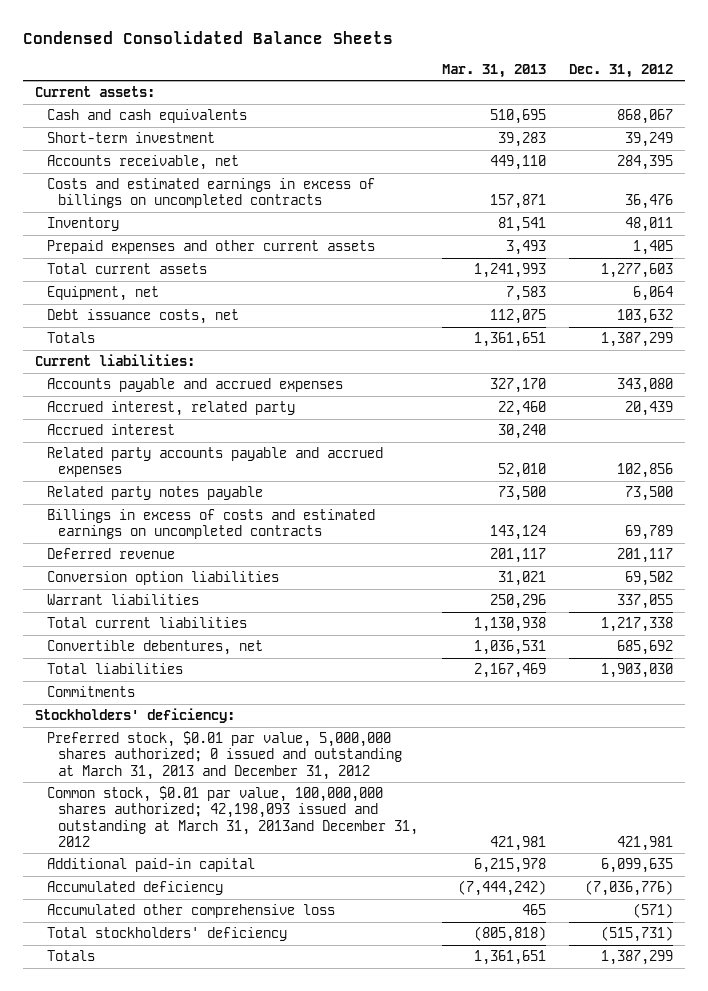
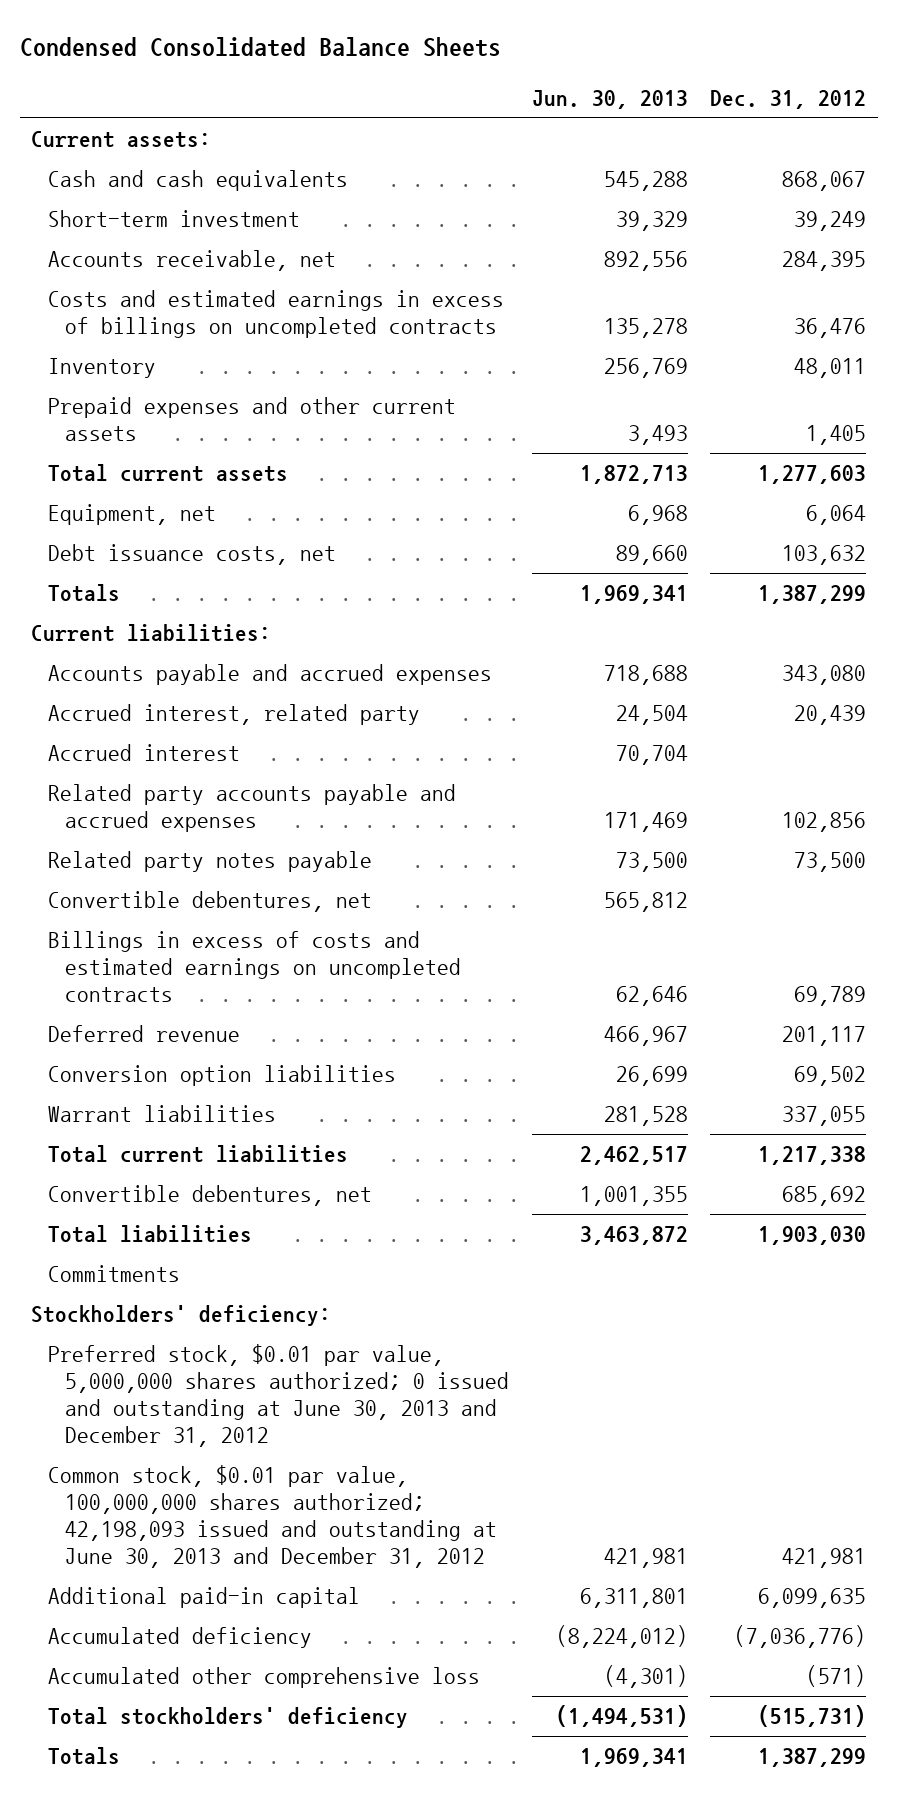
- | Mar. 31, 2013 | Dec. 31, 2012
+ | Jun. 30, 2013 | Dec. 31, 2012
+ Convertible debentures, net | 565,812 |
- Preferred stock, $0.01 par value, 5,000,000 shares authorized; 0 issued and outstanding at March 31, 2013 and December 31, 2012
- Common stock, $0.01 par value, 100,000,000 shares authorized; 42,198,093 issued and outstanding at March 31, 2013and December 31, 2012 | 421,981 | 421,981
+ Preferred stock, $0.01 par value, 5,000,000 shares authorized; 0 issued and outstanding at June 30, 2013 and December 31, 2012
+ Common stock, $0.01 par value, 100,000,000 shares authorized; 42,198,093 issued and outstanding at June 30, 2013 and December 31, 2012 | 421,981 | 421,981

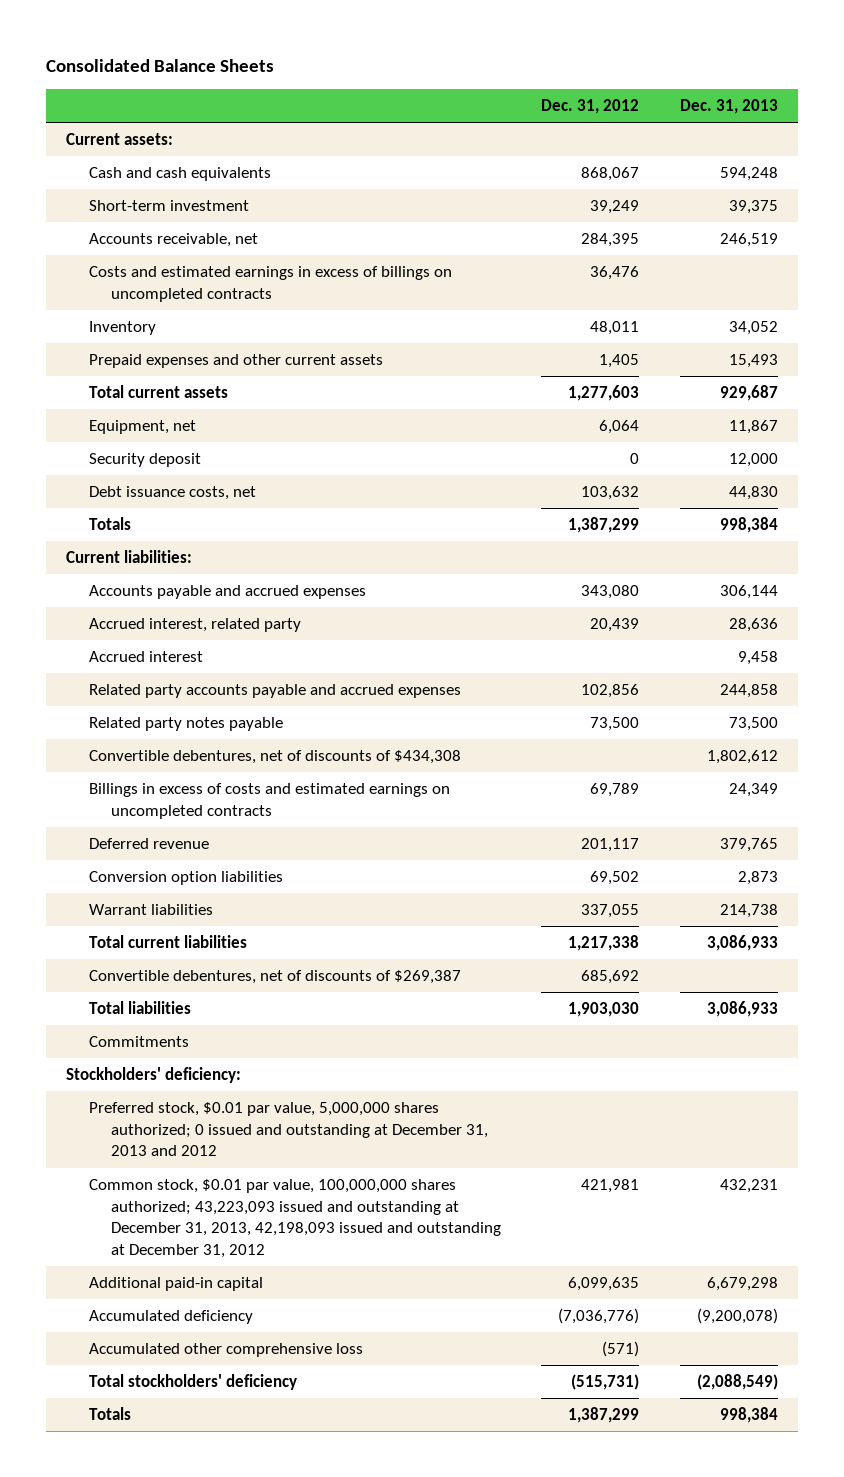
- Condensed Consolidated Balance Sheets
+ Consolidated Balance Sheets
- | Jun. 30, 2013 | Dec. 31, 2012
+ | Dec. 31, 2012 | Dec. 31, 2013
+ Security deposit | 0 | 12,000
- Convertible debentures, net | 565,812 |
+ Convertible debentures, net of discounts of $434,308 | | 1,802,612
- Convertible debentures, net | 1,001,355 | 685,692
+ Convertible debentures, net of discounts of $269,387 | 685,692 |
- Preferred stock, $0.01 par value, 5,000,000 shares authorized; 0 issued and outstanding at June 30, 2013 and December 31, 2012
- Common stock, $0.01 par value, 100,000,000 shares authorized; 42,198,093 issued and outstanding at June 30, 2013 and December 31, 2012 | 421,981 | 421,981
+ Preferred stock, $0.01 par value, 5,000,000 shares authorized; 0 issued and outstanding at December 31, 2013 and 2012
+ Common stock, $0.01 par value, 100,000,000 shares authorized; 43,223,093 issued and outstanding at December 31, 2013, 42,198,093 issued and outstanding at December 31, 2012 | 421,981 | 432,231

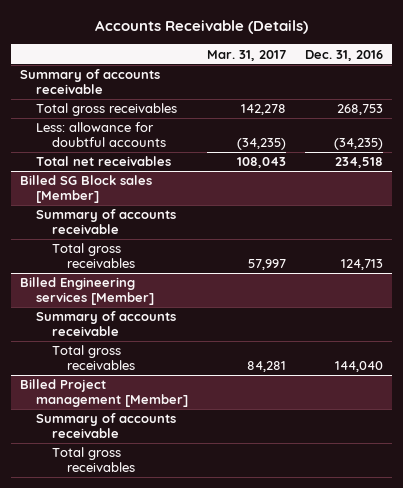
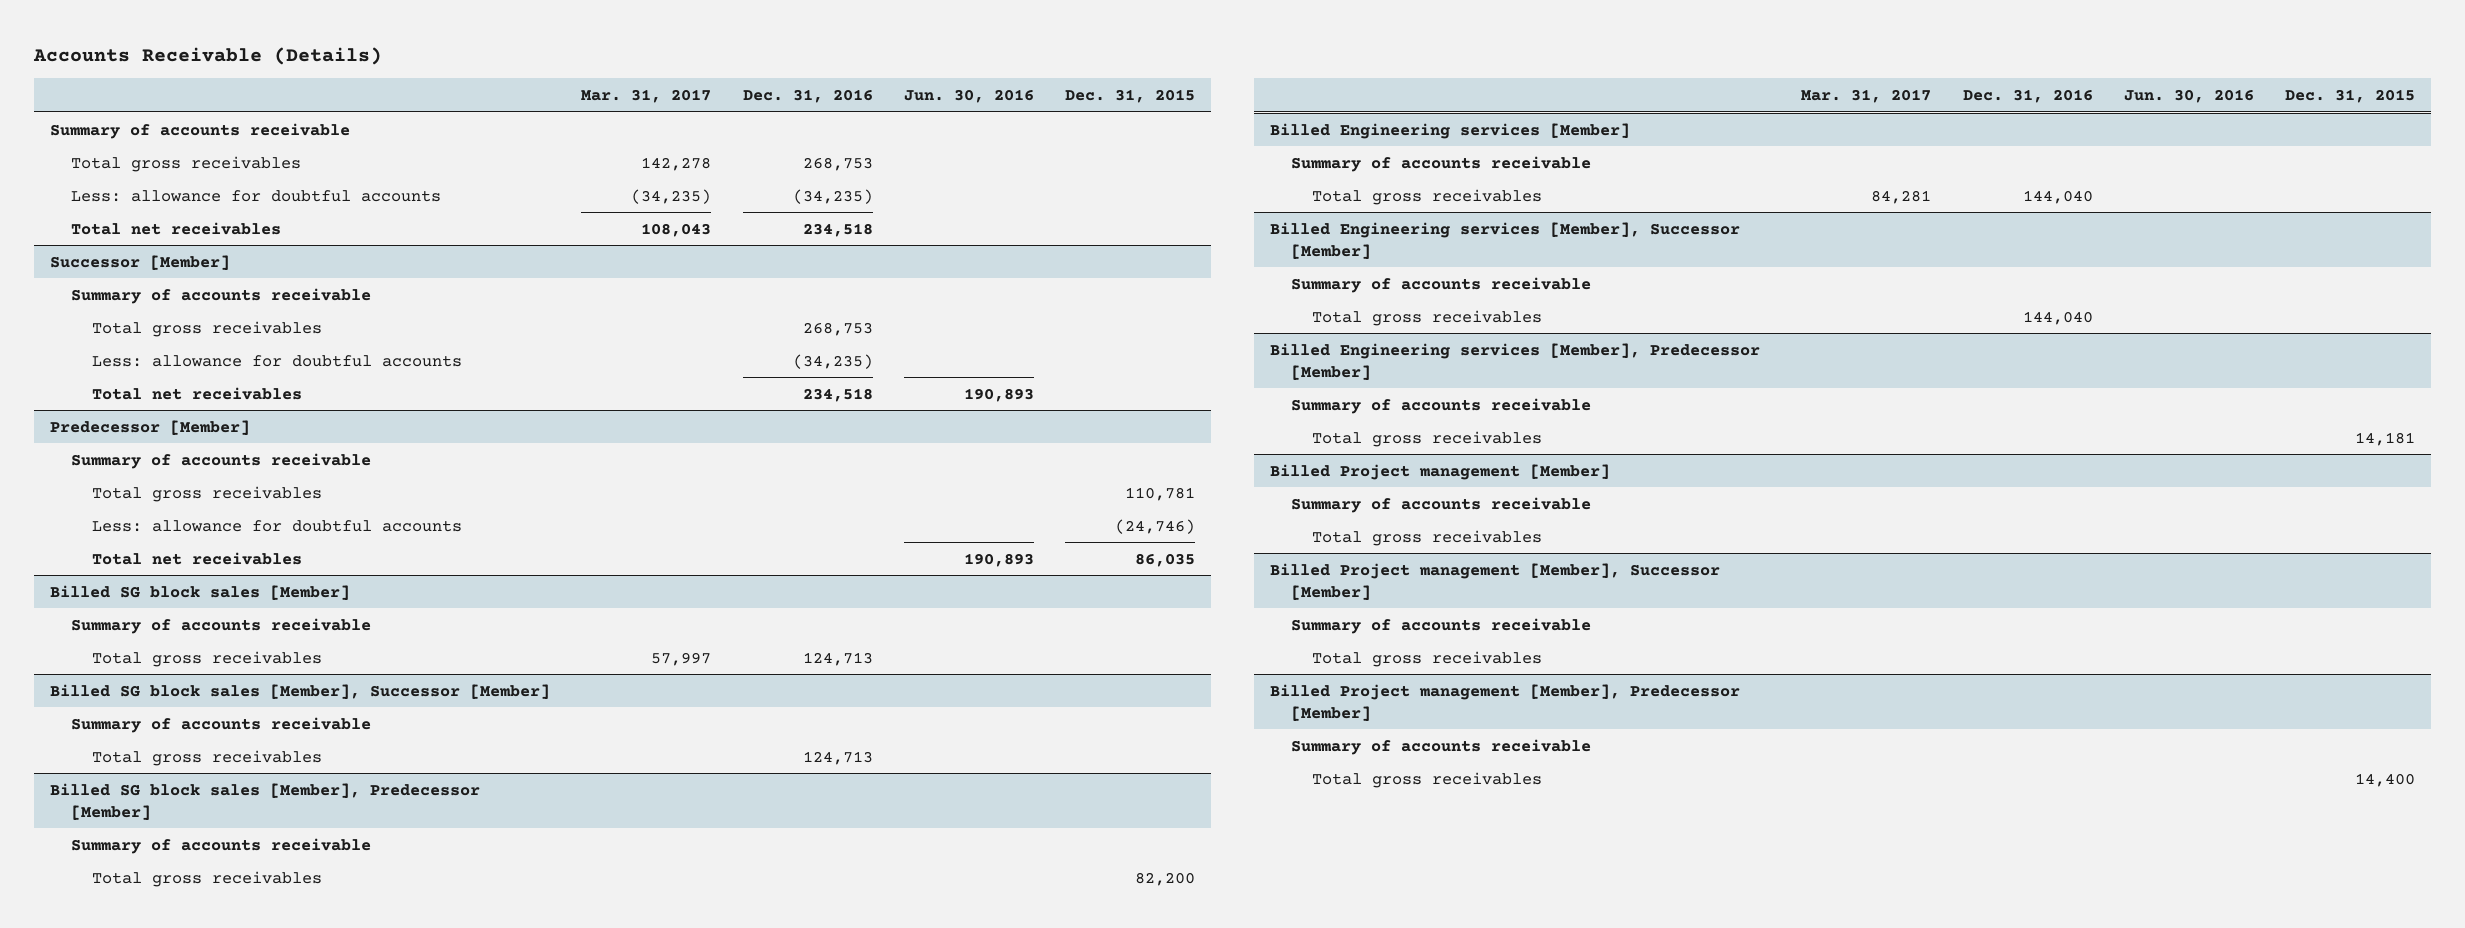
- | Mar. 31, 2017 | Dec. 31, 2016
+ | Mar. 31, 2017 | Dec. 31, 2016 | Jun. 30, 2016 | Dec. 31, 2015
- Billed SG Block sales [Member]
+ Successor [Member]
+ Total gross receivables | | 268,753 | |
+ Less: allowance for doubtful accounts | | (34,235) | |
+ Total net receivables | | 234,518 | 190,893 |
+ Predecessor [Member]
+ Summary of accounts receivable
+ Total gross receivables | | | | 110,781
+ Less: allowance for doubtful accounts | | | | (24,746)
+ Total net receivables | | | 190,893 | 86,035
+ Billed SG block sales [Member]
+ Summary of accounts receivable
+ Billed SG block sales [Member], Successor [Member]
+ Summary of accounts receivable
+ Total gross receivables | | 124,713 | |
+ Billed SG block sales [Member], Predecessor [Member]
+ Summary of accounts receivable
+ Total gross receivables | | | | 82,200
+ Billed Engineering services [Member], Successor [Member]
+ Summary of accounts receivable
+ Total gross receivables | | 144,040 | |
+ Billed Engineering services [Member], Predecessor [Member]
+ Summary of accounts receivable
+ Total gross receivables | | | | 14,181
+ Billed Project management [Member], Successor [Member]
+ Summary of accounts receivable
+ Total gross receivables
+ Billed Project management [Member], Predecessor [Member]
+ Summary of accounts receivable
+ Total gross receivables | | | | 14,400

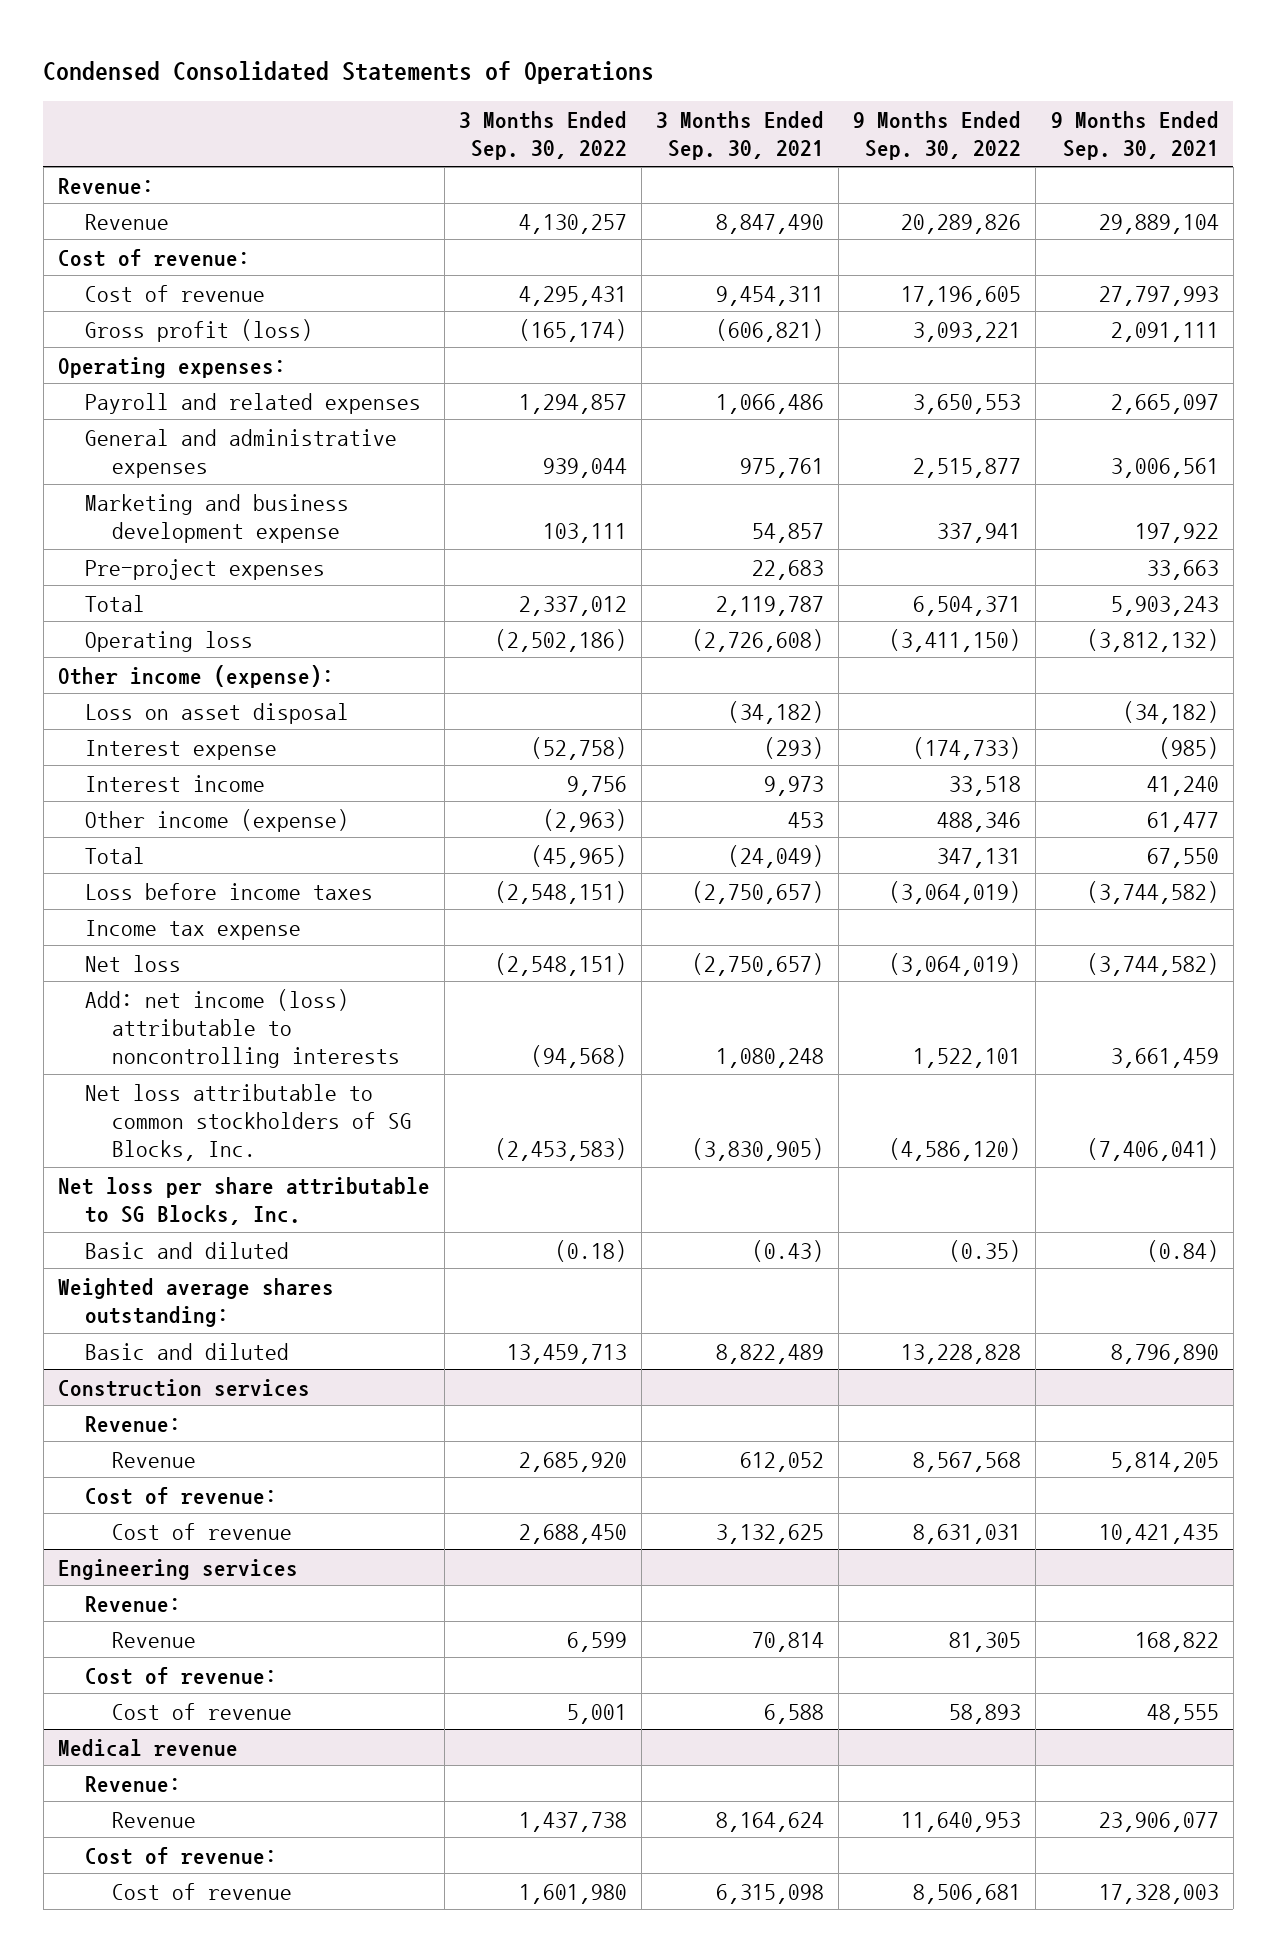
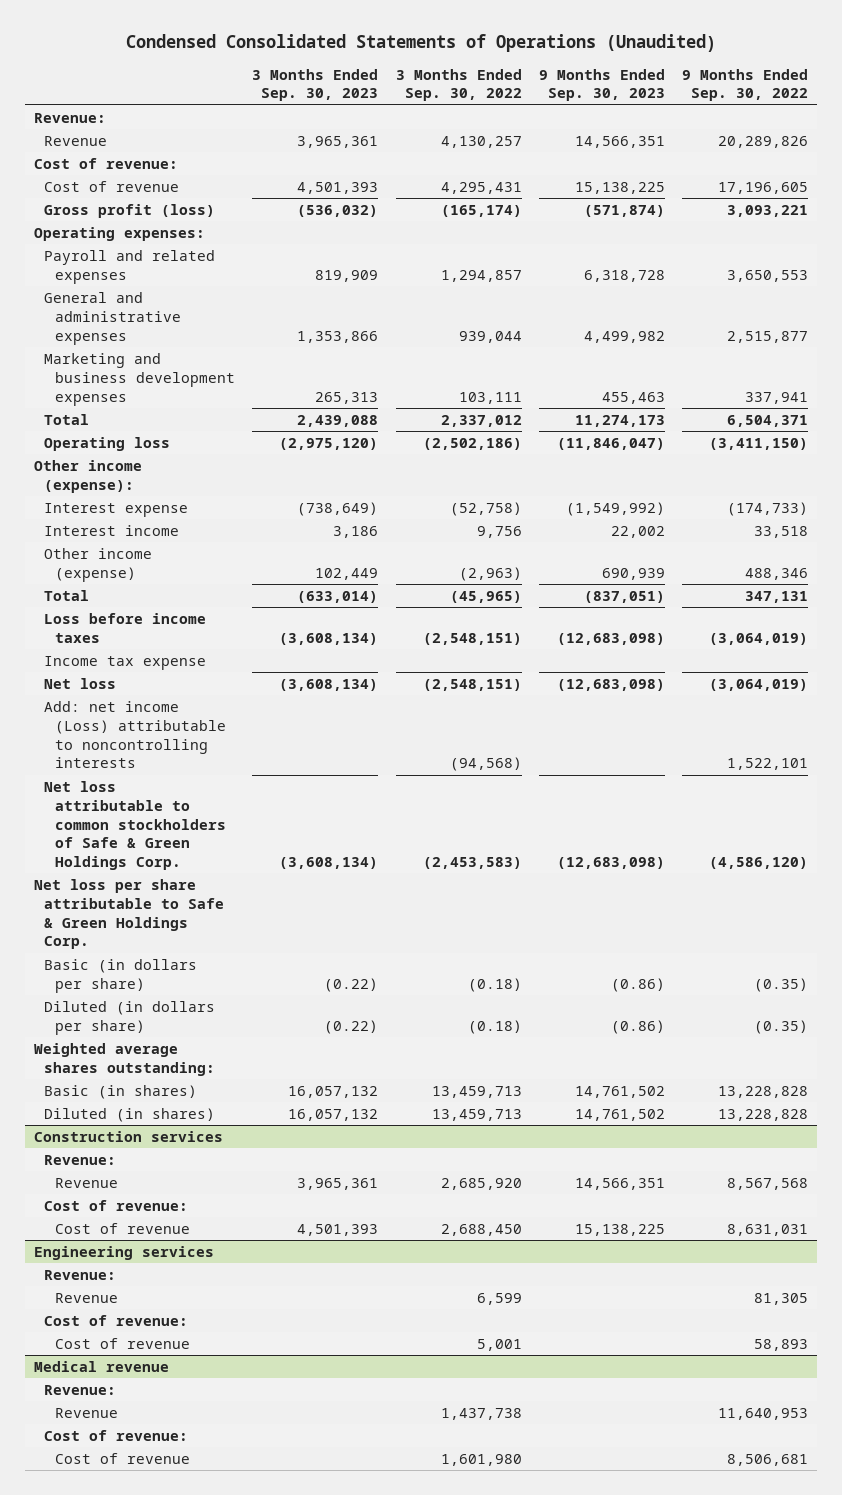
- Condensed Consolidated Statements of Operations
+ Condensed Consolidated Statements of Operations (Unaudited)
- | 3 Months Ended Sep. 30, 2022 | 3 Months Ended Sep. 30, 2021 | 9 Months Ended Sep. 30, 2022 | 9 Months Ended Sep. 30, 2021
+ | 3 Months Ended Sep. 30, 2023 | 3 Months Ended Sep. 30, 2022 | 9 Months Ended Sep. 30, 2023 | 9 Months Ended Sep. 30, 2022
- Marketing and business development expense | 103,111 | 54,857 | 337,941 | 197,922
- Pre-project expenses | | 22,683 | | 33,663
+ Marketing and business development expenses | 265,313 | 103,111 | 455,463 | 337,941
- Loss on asset disposal | | (34,182) | | (34,182)
- Add: net income (loss) attributable to noncontrolling interests | (94,568) | 1,080,248 | 1,522,101 | 3,661,459
- Net loss attributable to common stockholders of SG Blocks, Inc. | (2,453,583) | (3,830,905) | (4,586,120) | (7,406,041)
- Net loss per share attributable to SG Blocks, Inc.
- Basic and diluted | (0.18) | (0.43) | (0.35) | (0.84)
+ Add: net income (Loss) attributable to noncontrolling interests | | (94,568) | | 1,522,101
+ Net loss attributable to common stockholders of Safe & Green Holdings Corp. | (3,608,134) | (2,453,583) | (12,683,098) | (4,586,120)
+ Net loss per share attributable to Safe & Green Holdings Corp.
+ Basic (in dollars per share) | (0.22) | (0.18) | (0.86) | (0.35)
+ Diluted (in dollars per share) | (0.22) | (0.18) | (0.86) | (0.35)
- Basic and diluted | 13,459,713 | 8,822,489 | 13,228,828 | 8,796,890
+ Basic (in shares) | 16,057,132 | 13,459,713 | 14,761,502 | 13,228,828
+ Diluted (in shares) | 16,057,132 | 13,459,713 | 14,761,502 | 13,228,828

